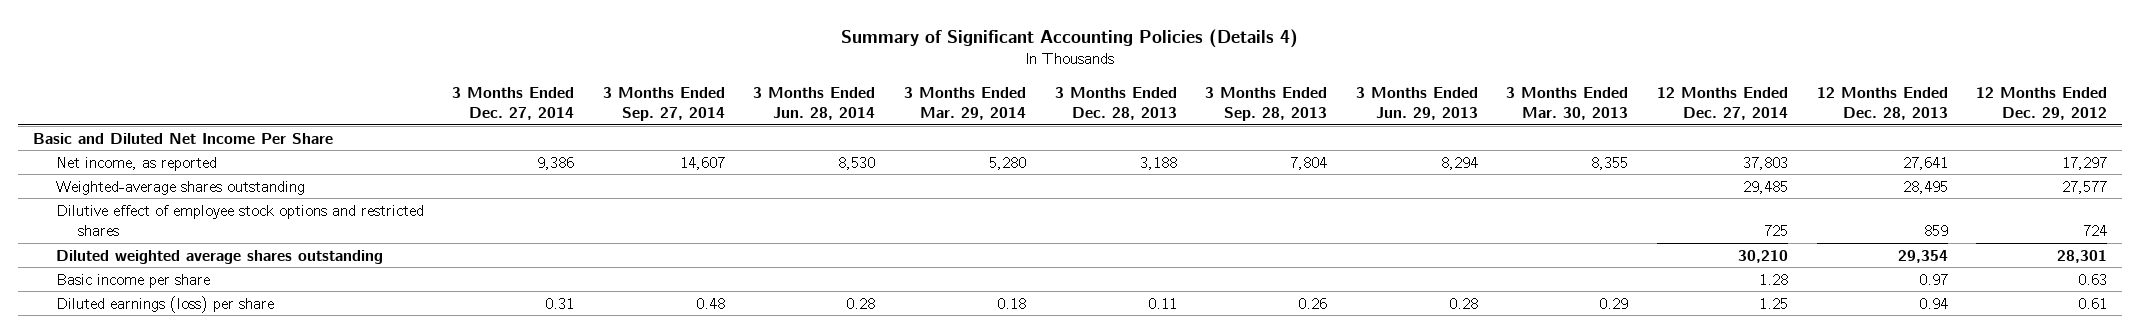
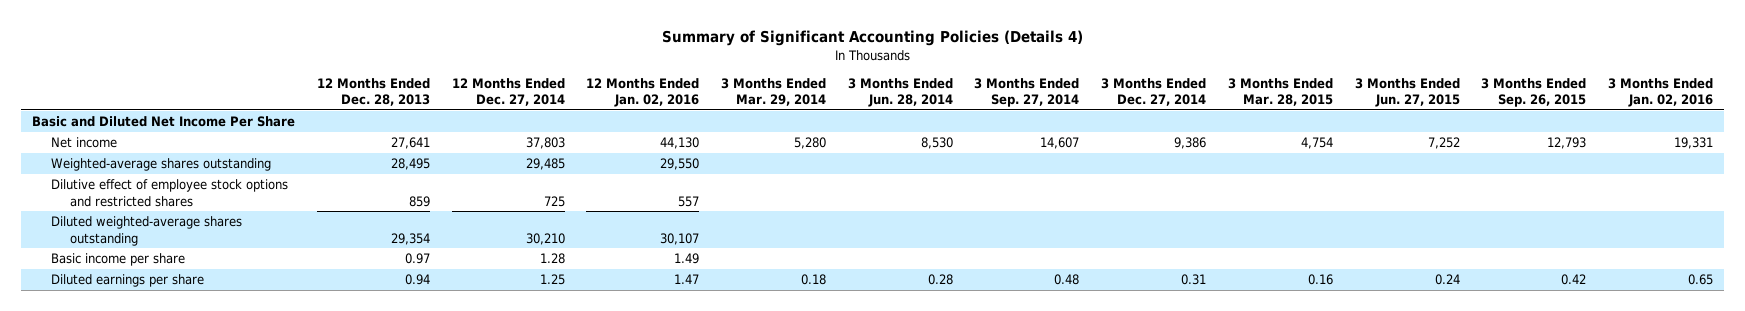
- | 3 Months Ended Dec. 27, 2014 | 3 Months Ended Sep. 27, 2014 | 3 Months Ended Jun. 28, 2014 | 3 Months Ended Mar. 29, 2014 | 3 Months Ended Dec. 28, 2013 | 3 Months Ended Sep. 28, 2013 | 3 Months Ended Jun. 29, 2013 | 3 Months Ended Mar. 30, 2013 | 12 Months Ended Dec. 27, 2014 | 12 Months Ended Dec. 28, 2013 | 12 Months Ended Dec. 29, 2012
+ | 12 Months Ended Dec. 28, 2013 | 12 Months Ended Dec. 27, 2014 | 12 Months Ended Jan. 02, 2016 | 3 Months Ended Mar. 29, 2014 | 3 Months Ended Jun. 28, 2014 | 3 Months Ended Sep. 27, 2014 | 3 Months Ended Dec. 27, 2014 | 3 Months Ended Mar. 28, 2015 | 3 Months Ended Jun. 27, 2015 | 3 Months Ended Sep. 26, 2015 | 3 Months Ended Jan. 02, 2016
- Net income, as reported | 9,386 | 14,607 | 8,530 | 5,280 | 3,188 | 7,804 | 8,294 | 8,355 | 37,803 | 27,641 | 17,297
+ Net income | 27,641 | 37,803 | 44,130 | 5,280 | 8,530 | 14,607 | 9,386 | 4,754 | 7,252 | 12,793 | 19,331
- Diluted weighted average shares outstanding | | | | | | | | | 30,210 | 29,354 | 28,301
+ Diluted weighted-average shares outstanding | 29,354 | 30,210 | 30,107 | | | | | | | |
- Diluted earnings (loss) per share | 0.31 | 0.48 | 0.28 | 0.18 | 0.11 | 0.26 | 0.28 | 0.29 | 1.25 | 0.94 | 0.61
+ Diluted earnings per share | 0.94 | 1.25 | 1.47 | 0.18 | 0.28 | 0.48 | 0.31 | 0.16 | 0.24 | 0.42 | 0.65

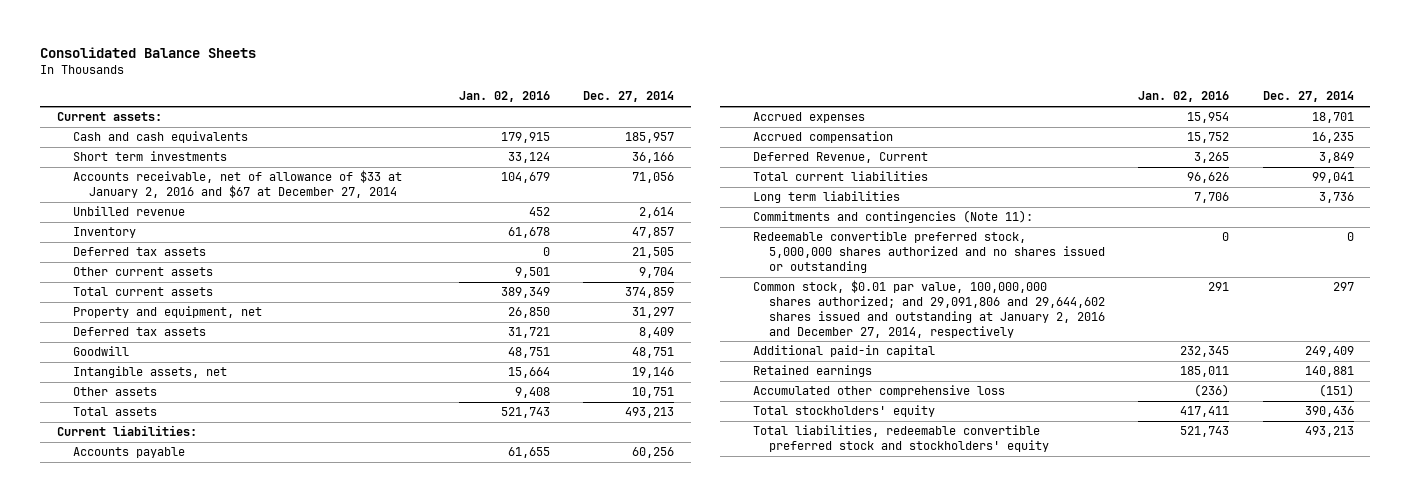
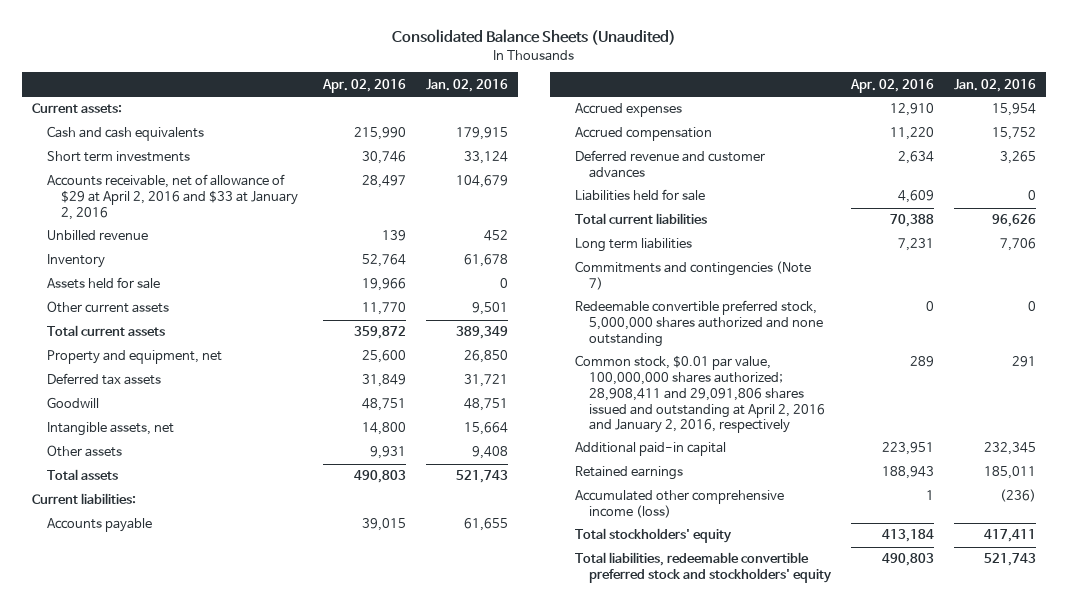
- Consolidated Balance Sheets
+ Consolidated Balance Sheets (Unaudited)
- | Jan. 02, 2016 | Dec. 27, 2014
+ | Apr. 02, 2016 | Jan. 02, 2016
- Accounts receivable, net of allowance of $33 at January 2, 2016 and $67 at December 27, 2014 | 104,679 | 71,056
+ Accounts receivable, net of allowance of $29 at April 2, 2016 and $33 at January 2, 2016 | 28,497 | 104,679
- Deferred tax assets | 0 | 21,505
+ Assets held for sale | 19,966 | 0
- Deferred Revenue, Current | 3,265 | 3,849
+ Deferred revenue and customer advances | 2,634 | 3,265
+ Liabilities held for sale | 4,609 | 0
- Commitments and contingencies (Note 11):
- Redeemable convertible preferred stock, 5,000,000 shares authorized and no shares issued or outstanding | 0 | 0
- Common stock, $0.01 par value, 100,000,000 shares authorized; and 29,091,806 and 29,644,602 shares issued and outstanding at January 2, 2016 and December 27, 2014, respectively | 291 | 297
+ Commitments and contingencies (Note 7)
+ Redeemable convertible preferred stock, 5,000,000 shares authorized and none outstanding | 0 | 0
+ Common stock, $0.01 par value, 100,000,000 shares authorized; 28,908,411 and 29,091,806 shares issued and outstanding at April 2, 2016 and January 2, 2016, respectively | 289 | 291
- Accumulated other comprehensive loss | (236) | (151)
+ Accumulated other comprehensive income (loss) | 1 | (236)

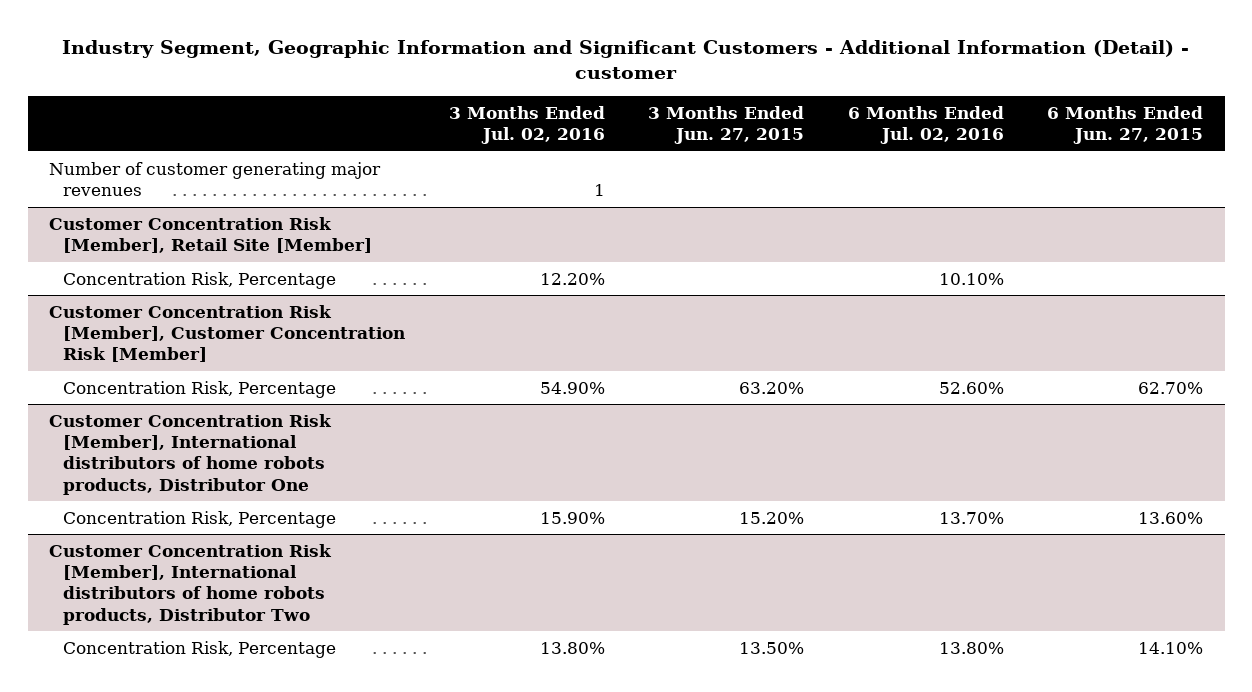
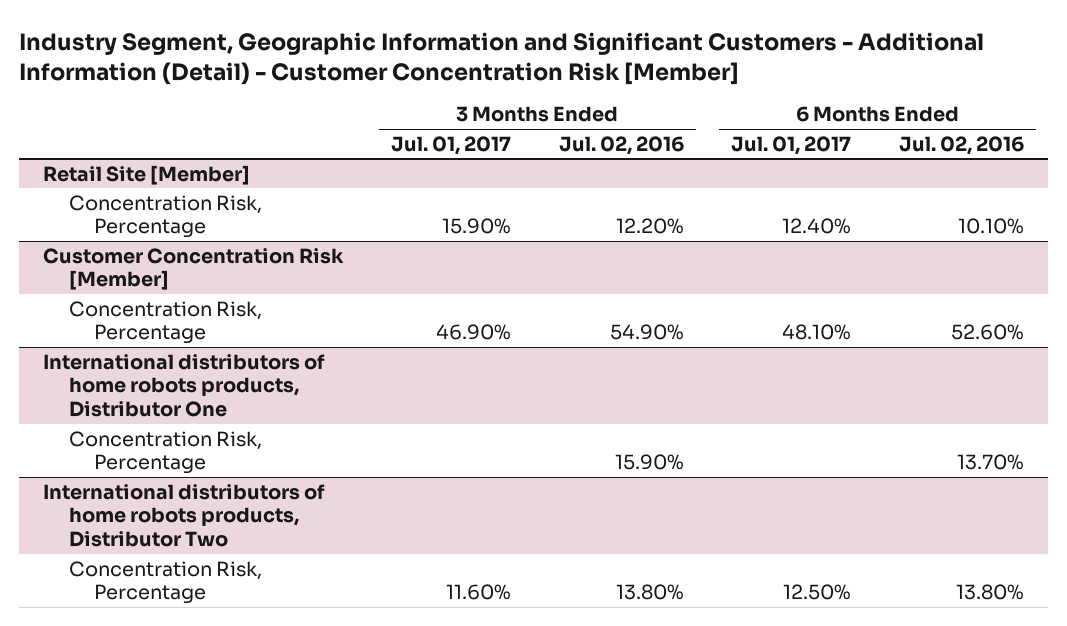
- Industry Segment, Geographic Information and Significant Customers - Additional Information (Detail) - customer
+ Industry Segment, Geographic Information and Significant Customers - Additional Information (Detail) - Customer Concentration Risk [Member]
- | 3 Months Ended Jul. 02, 2016 | 3 Months Ended Jun. 27, 2015 | 6 Months Ended Jul. 02, 2016 | 6 Months Ended Jun. 27, 2015
+ | 3 Months Ended Jul. 01, 2017 | 3 Months Ended Jul. 02, 2016 | 6 Months Ended Jul. 01, 2017 | 6 Months Ended Jul. 02, 2016
- Number of customer generating major revenues | 1 | | |
- Customer Concentration Risk [Member], Retail Site [Member]
+ Retail Site [Member]
- Customer Concentration Risk [Member], Customer Concentration Risk [Member]
+ Customer Concentration Risk [Member]
- Customer Concentration Risk [Member], International distributors of home robots products, Distributor One
+ International distributors of home robots products, Distributor One
- Customer Concentration Risk [Member], International distributors of home robots products, Distributor Two
+ International distributors of home robots products, Distributor Two

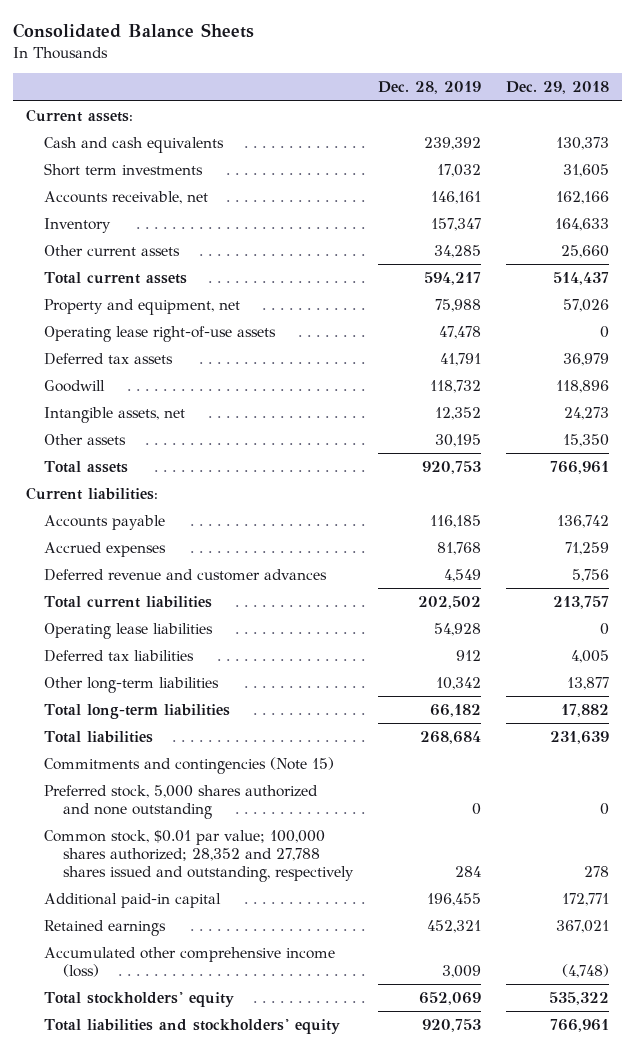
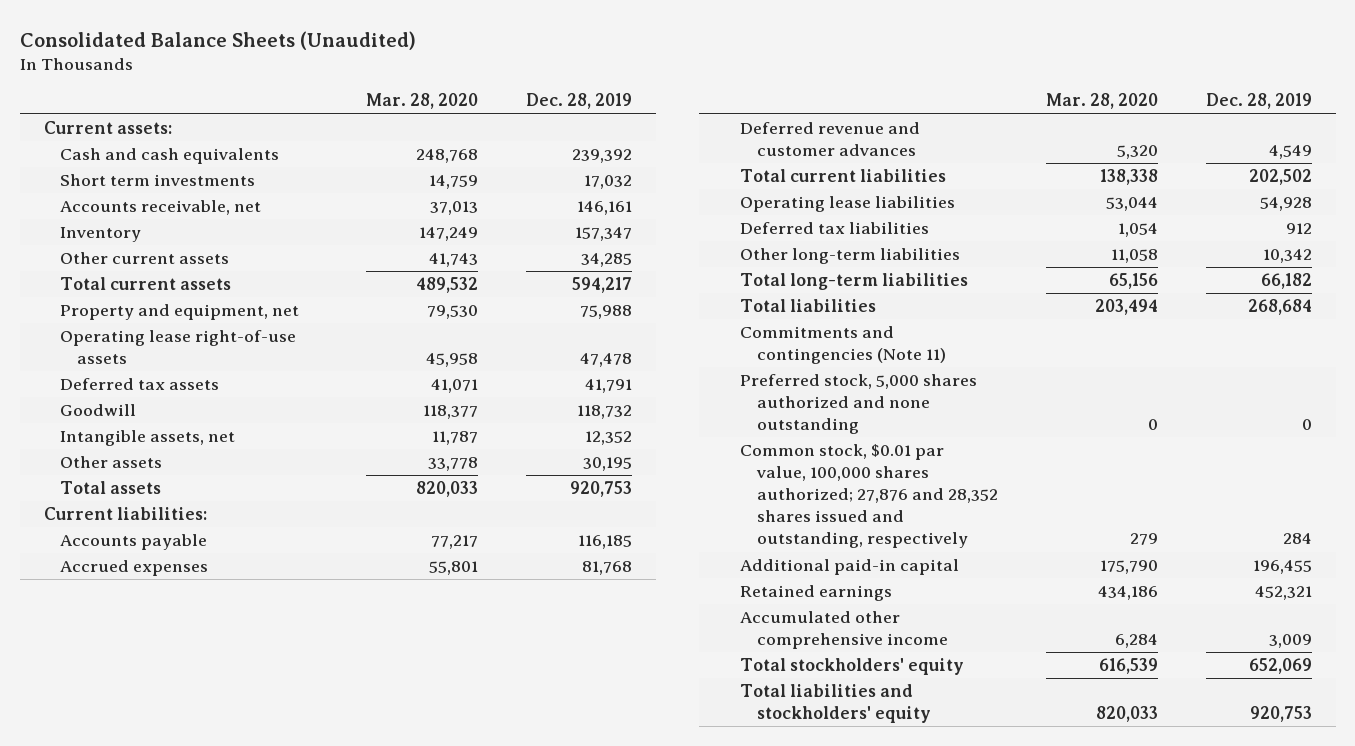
- Consolidated Balance Sheets
+ Consolidated Balance Sheets (Unaudited)
- | Dec. 28, 2019 | Dec. 29, 2018
+ | Mar. 28, 2020 | Dec. 28, 2019
- Commitments and contingencies (Note 15)
+ Commitments and contingencies (Note 11)
- Common stock, $0.01 par value; 100,000 shares authorized; 28,352 and 27,788 shares issued and outstanding, respectively | 284 | 278
+ Common stock, $0.01 par value, 100,000 shares authorized; 27,876 and 28,352 shares issued and outstanding, respectively | 279 | 284
- Accumulated other comprehensive income (loss) | 3,009 | (4,748)
+ Accumulated other comprehensive income | 6,284 | 3,009

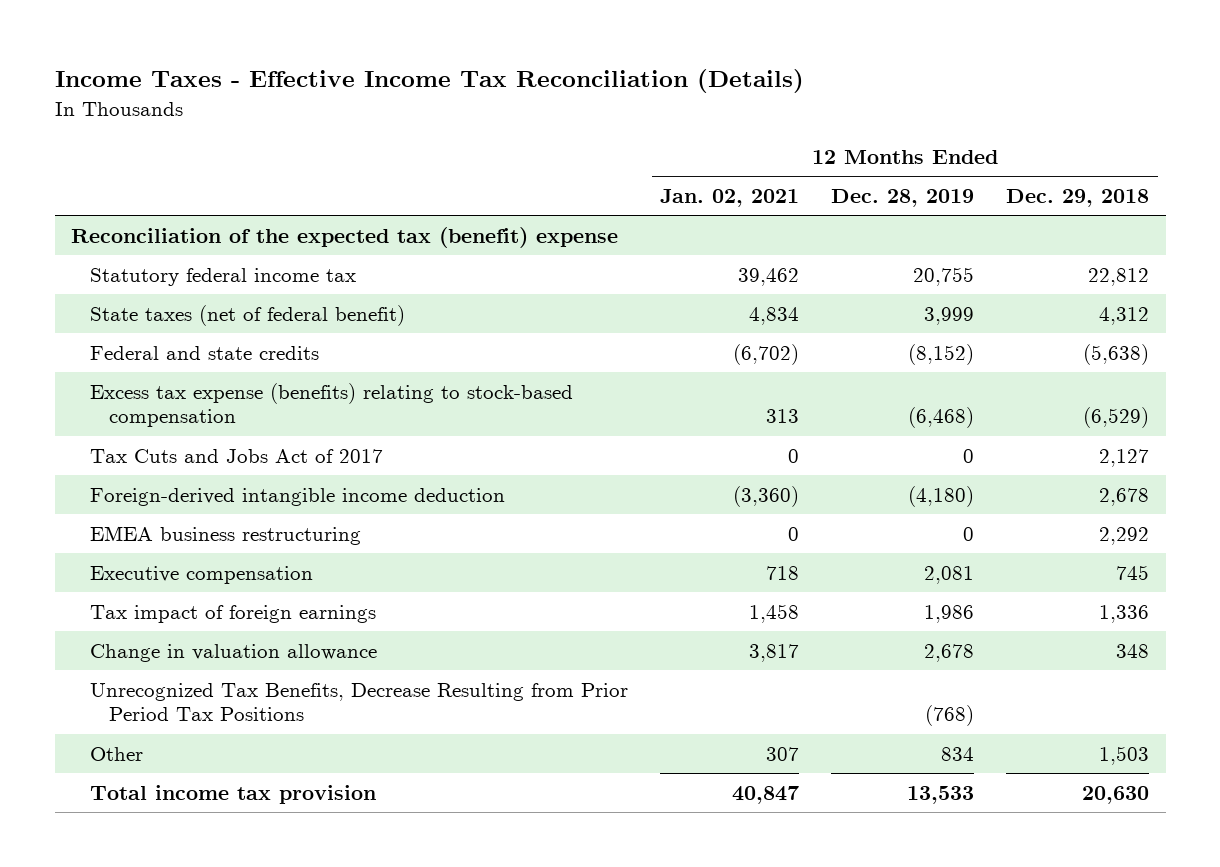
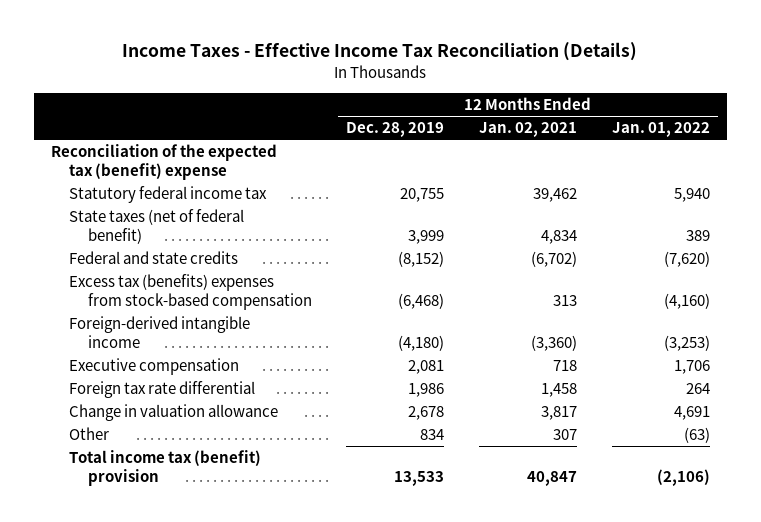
- | 12 Months Ended Jan. 02, 2021 | 12 Months Ended Dec. 28, 2019 | 12 Months Ended Dec. 29, 2018
+ | 12 Months Ended Dec. 28, 2019 | 12 Months Ended Jan. 02, 2021 | 12 Months Ended Jan. 01, 2022
- Excess tax expense (benefits) relating to stock-based compensation | 313 | (6,468) | (6,529)
- Tax Cuts and Jobs Act of 2017 | 0 | 0 | 2,127
- Foreign-derived intangible income deduction | (3,360) | (4,180) | 2,678
- EMEA business restructuring | 0 | 0 | 2,292
+ Excess tax (benefits) expenses from stock-based compensation | (6,468) | 313 | (4,160)
+ Foreign-derived intangible income | (4,180) | (3,360) | (3,253)
- Tax impact of foreign earnings | 1,458 | 1,986 | 1,336
+ Foreign tax rate differential | 1,986 | 1,458 | 264
- Unrecognized Tax Benefits, Decrease Resulting from Prior Period Tax Positions | | (768) |
- Total income tax provision | 40,847 | 13,533 | 20,630
+ Total income tax (benefit) provision | 13,533 | 40,847 | (2,106)

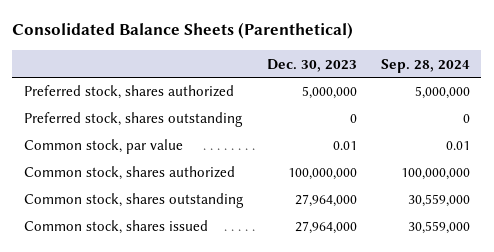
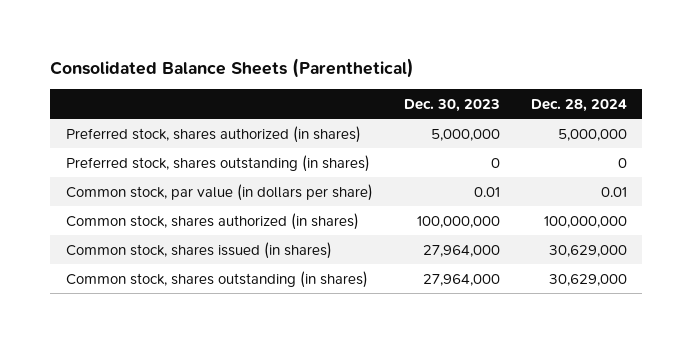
- | Dec. 30, 2023 | Sep. 28, 2024
+ | Dec. 30, 2023 | Dec. 28, 2024
- Preferred stock, shares authorized | 5,000,000 | 5,000,000
- Preferred stock, shares outstanding | 0 | 0
- Common stock, par value | 0.01 | 0.01
- Common stock, shares authorized | 100,000,000 | 100,000,000
- Common stock, shares outstanding | 27,964,000 | 30,559,000
- Common stock, shares issued | 27,964,000 | 30,559,000
+ Preferred stock, shares authorized (in shares) | 5,000,000 | 5,000,000
+ Preferred stock, shares outstanding (in shares) | 0 | 0
+ Common stock, par value (in dollars per share) | 0.01 | 0.01
+ Common stock, shares authorized (in shares) | 100,000,000 | 100,000,000
+ Common stock, shares issued (in shares) | 27,964,000 | 30,629,000
+ Common stock, shares outstanding (in shares) | 27,964,000 | 30,629,000

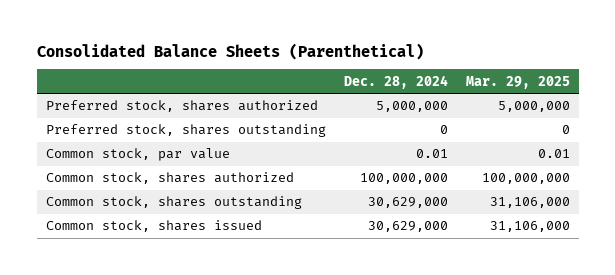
- | Dec. 30, 2023 | Dec. 28, 2024
+ | Dec. 28, 2024 | Mar. 29, 2025
- Preferred stock, shares authorized (in shares) | 5,000,000 | 5,000,000
- Preferred stock, shares outstanding (in shares) | 0 | 0
- Common stock, par value (in dollars per share) | 0.01 | 0.01
- Common stock, shares authorized (in shares) | 100,000,000 | 100,000,000
- Common stock, shares issued (in shares) | 27,964,000 | 30,629,000
- Common stock, shares outstanding (in shares) | 27,964,000 | 30,629,000
+ Preferred stock, shares authorized | 5,000,000 | 5,000,000
+ Preferred stock, shares outstanding | 0 | 0
+ Common stock, par value | 0.01 | 0.01
+ Common stock, shares authorized | 100,000,000 | 100,000,000
+ Common stock, shares outstanding | 30,629,000 | 31,106,000
+ Common stock, shares issued | 30,629,000 | 31,106,000

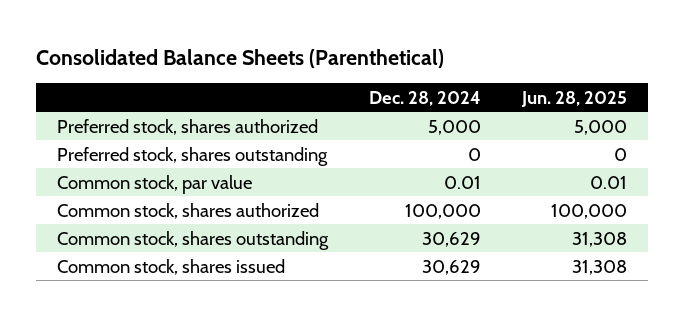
- | Dec. 28, 2024 | Mar. 29, 2025
+ | Dec. 28, 2024 | Jun. 28, 2025
- Preferred stock, shares authorized | 5,000,000 | 5,000,000
+ Preferred stock, shares authorized | 5,000 | 5,000
- Common stock, shares authorized | 100,000,000 | 100,000,000
- Common stock, shares outstanding | 30,629,000 | 31,106,000
- Common stock, shares issued | 30,629,000 | 31,106,000
+ Common stock, shares authorized | 100,000 | 100,000
+ Common stock, shares outstanding | 30,629 | 31,308
+ Common stock, shares issued | 30,629 | 31,308

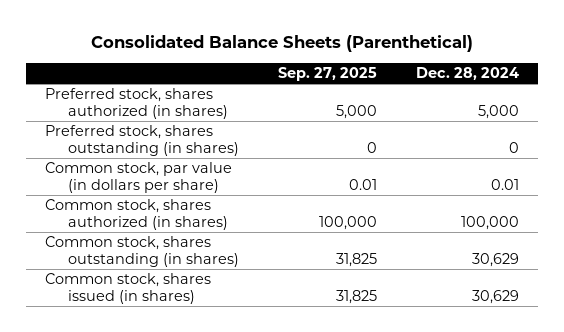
- | Dec. 28, 2024 | Jun. 28, 2025
+ | Sep. 27, 2025 | Dec. 28, 2024
- Preferred stock, shares authorized | 5,000 | 5,000
- Preferred stock, shares outstanding | 0 | 0
- Common stock, par value | 0.01 | 0.01
- Common stock, shares authorized | 100,000 | 100,000
- Common stock, shares outstanding | 30,629 | 31,308
- Common stock, shares issued | 30,629 | 31,308
+ Preferred stock, shares authorized (in shares) | 5,000 | 5,000
+ Preferred stock, shares outstanding (in shares) | 0 | 0
+ Common stock, par value (in dollars per share) | 0.01 | 0.01
+ Common stock, shares authorized (in shares) | 100,000 | 100,000
+ Common stock, shares outstanding (in shares) | 31,825 | 30,629
+ Common stock, shares issued (in shares) | 31,825 | 30,629

